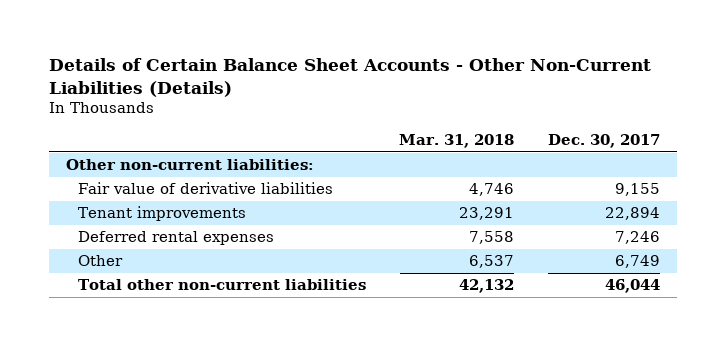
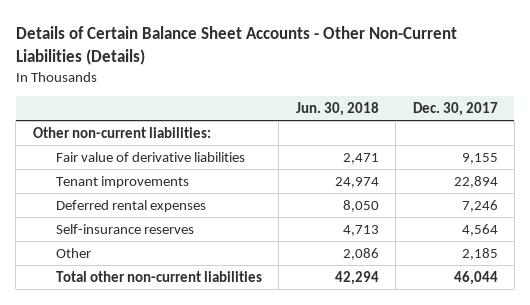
- | Mar. 31, 2018 | Dec. 30, 2017
+ | Jun. 30, 2018 | Dec. 30, 2017
- Other | 6,537 | 6,749
+ Self-insurance reserves | 4,713 | 4,564
+ Other | 2,086 | 2,185

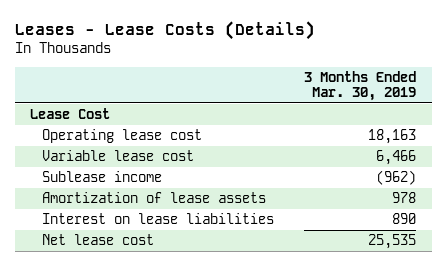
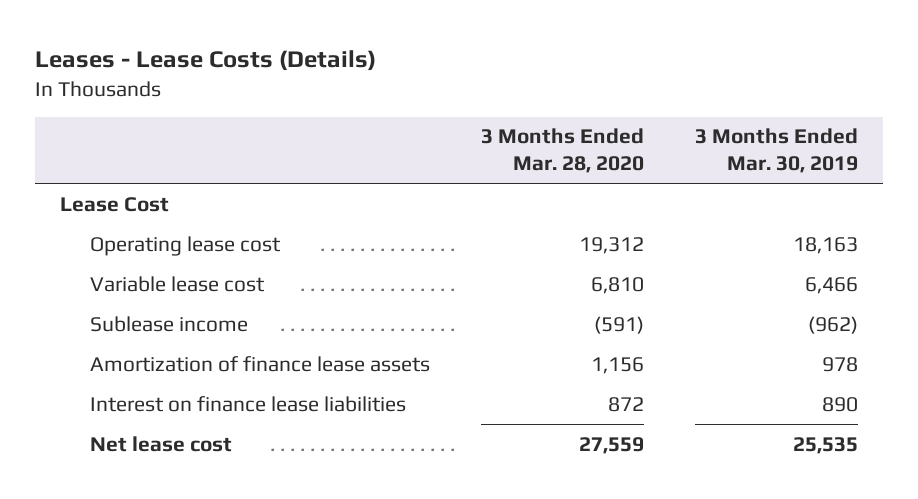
- | 3 Months Ended Mar. 30, 2019
+ | 3 Months Ended Mar. 28, 2020 | 3 Months Ended Mar. 30, 2019
- Amortization of lease assets | 978
- Interest on lease liabilities | 890
+ Amortization of finance lease assets | 1,156 | 978
+ Interest on finance lease liabilities | 872 | 890

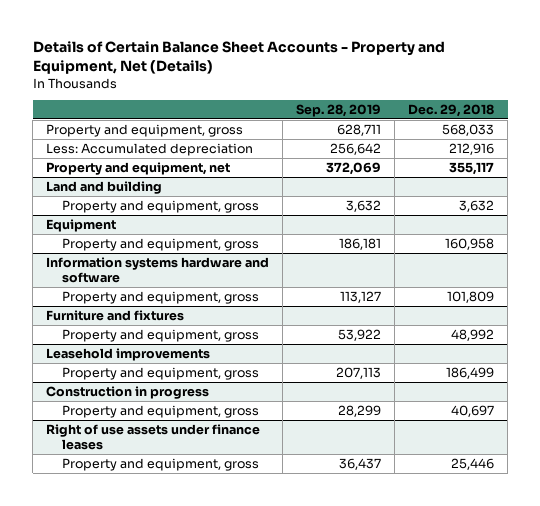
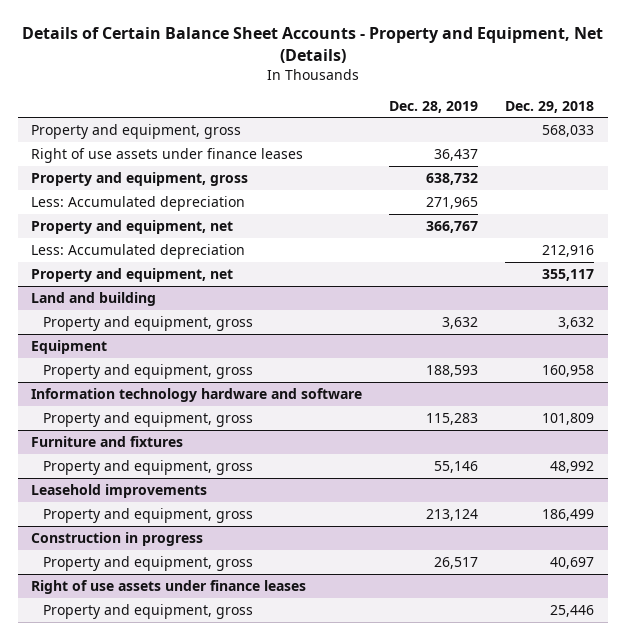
- | Sep. 28, 2019 | Dec. 29, 2018
+ | Dec. 28, 2019 | Dec. 29, 2018
+ Right of use assets under finance leases | 36,437 |
+ Property and equipment, gross | 638,732 |
+ Less: Accumulated depreciation | 271,965 |
+ Property and equipment, net | 366,767 |
- Information systems hardware and software
+ Information technology hardware and software

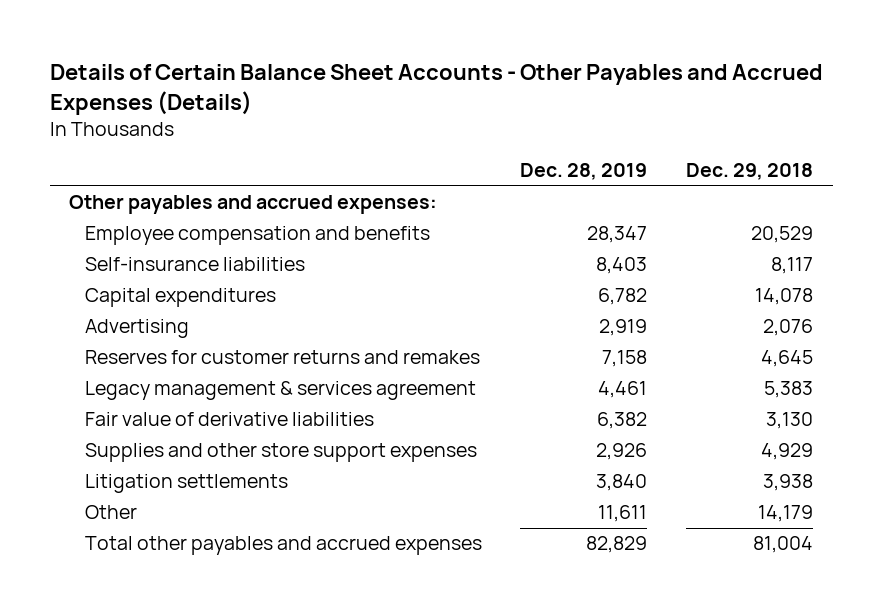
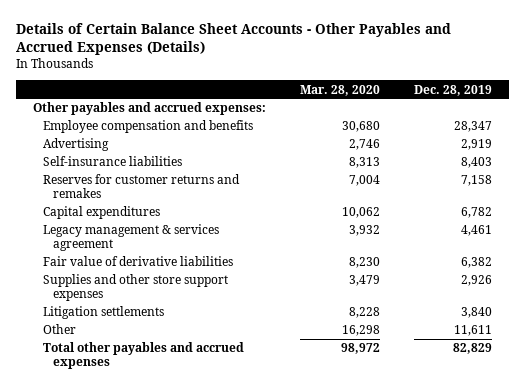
- | Dec. 28, 2019 | Dec. 29, 2018
+ | Mar. 28, 2020 | Dec. 28, 2019
moved down: Self-insurance liabilities | 8,313 | 8,403
moved down: Capital expenditures | 10,062 | 6,782

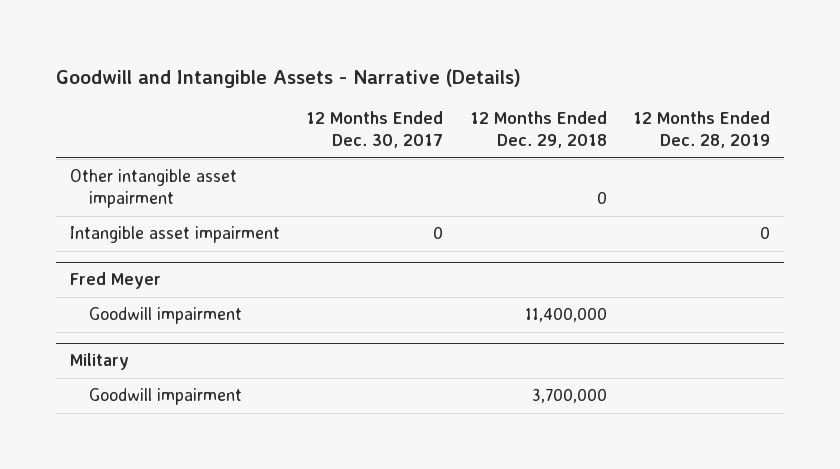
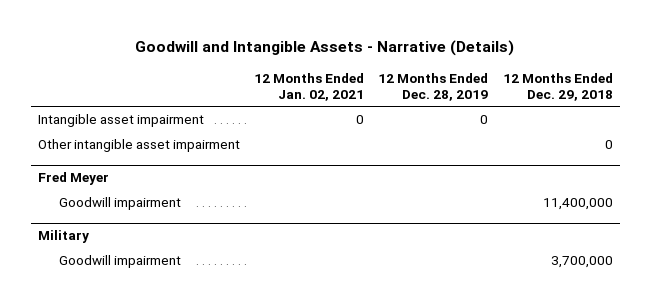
- | 12 Months Ended Dec. 30, 2017 | 12 Months Ended Dec. 29, 2018 | 12 Months Ended Dec. 28, 2019
+ | 12 Months Ended Jan. 02, 2021 | 12 Months Ended Dec. 28, 2019 | 12 Months Ended Dec. 29, 2018
moved down: Other intangible asset impairment | | | 0

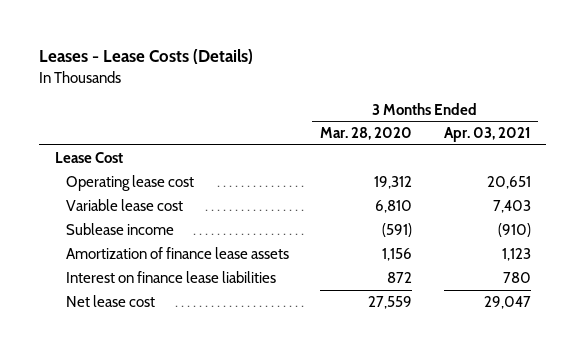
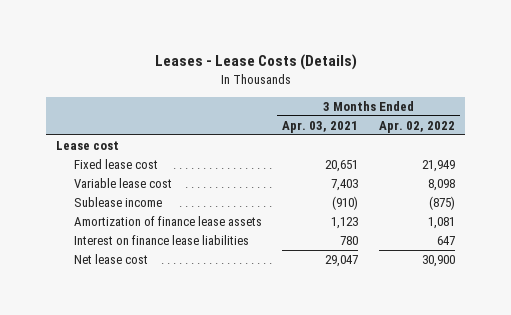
- | 3 Months Ended Mar. 28, 2020 | 3 Months Ended Apr. 03, 2021
+ | 3 Months Ended Apr. 03, 2021 | 3 Months Ended Apr. 02, 2022
- Lease Cost
- Operating lease cost | 19,312 | 20,651
+ Lease cost
+ Fixed lease cost | 20,651 | 21,949

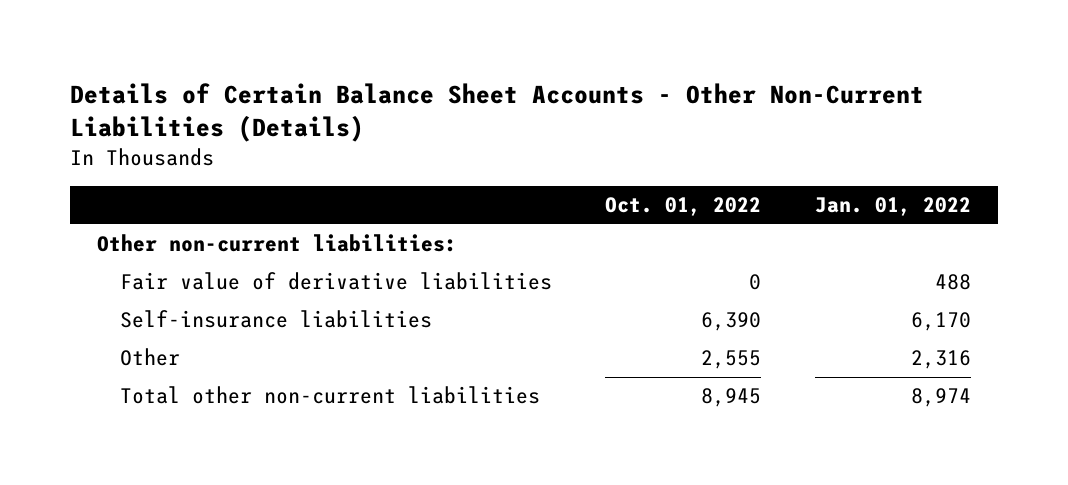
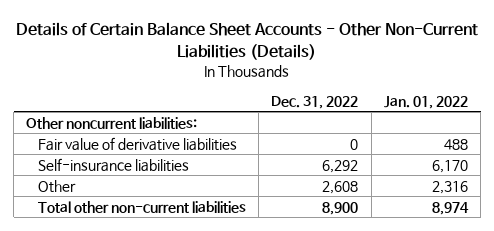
- | Oct. 01, 2022 | Jan. 01, 2022
+ | Dec. 31, 2022 | Jan. 01, 2022
- Other non-current liabilities:
+ Other noncurrent liabilities:

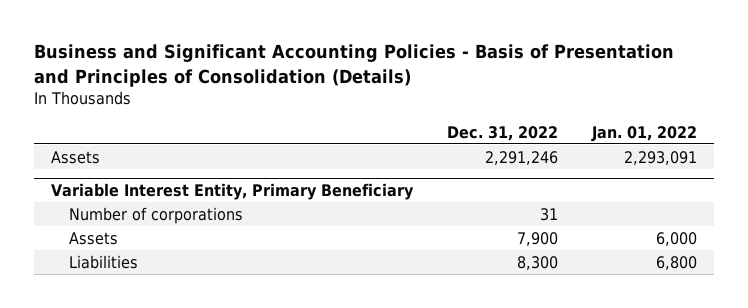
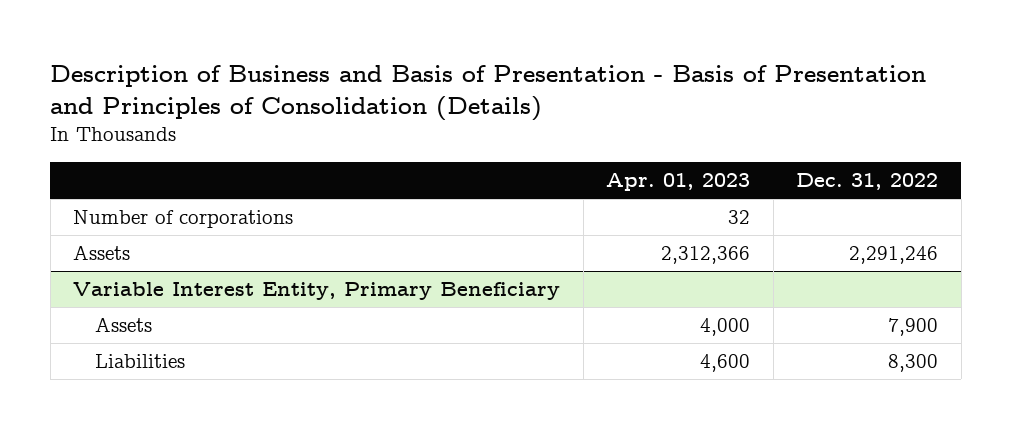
- Business and Significant Accounting Policies - Basis of Presentation and Principles of Consolidation (Details)
+ Description of Business and Basis of Presentation - Basis of Presentation and Principles of Consolidation (Details)
- | Dec. 31, 2022 | Jan. 01, 2022
+ | Apr. 01, 2023 | Dec. 31, 2022
+ Number of corporations | 32 |
@ Variable Interest Entity, Primary Beneficiary
- Number of corporations | 31 |

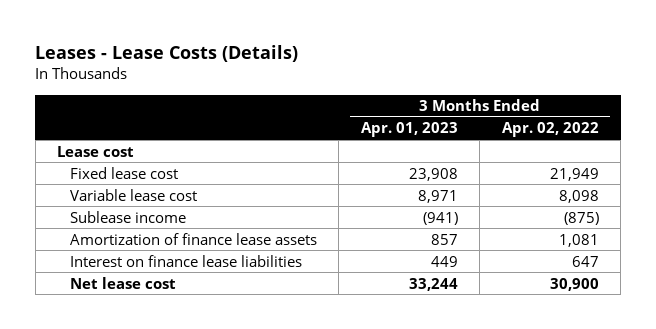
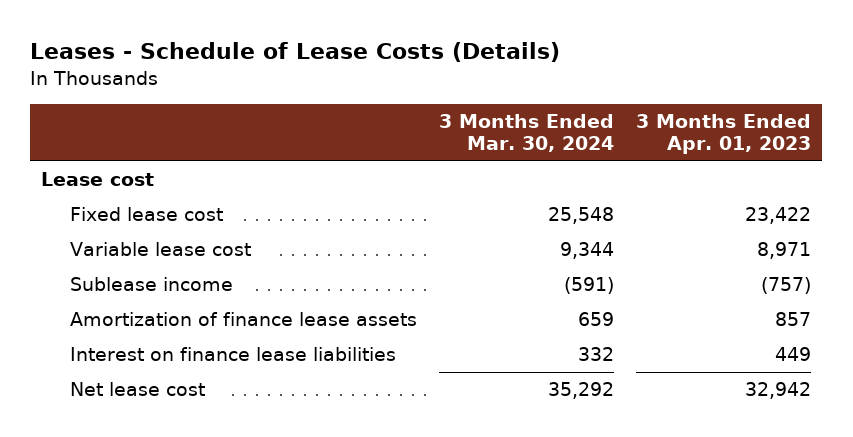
- Leases - Lease Costs (Details)
+ Leases - Schedule of Lease Costs (Details)
- | 3 Months Ended Apr. 01, 2023 | 3 Months Ended Apr. 02, 2022
+ | 3 Months Ended Mar. 30, 2024 | 3 Months Ended Apr. 01, 2023
- Fixed lease cost | 23,908 | 21,949
+ Fixed lease cost | 25,548 | 23,422
- Sublease income | (941) | (875)
+ Sublease income | (591) | (757)
- Net lease cost | 33,244 | 30,900
+ Net lease cost | 35,292 | 32,942

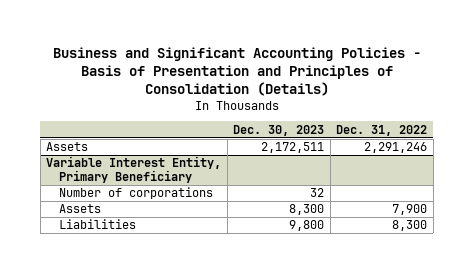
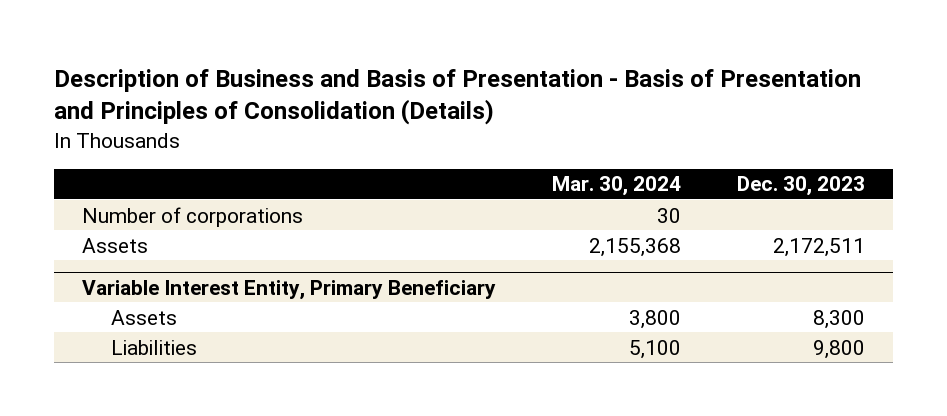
- Business and Significant Accounting Policies - Basis of Presentation and Principles of Consolidation (Details)
+ Description of Business and Basis of Presentation - Basis of Presentation and Principles of Consolidation (Details)
- | Dec. 30, 2023 | Dec. 31, 2022
+ | Mar. 30, 2024 | Dec. 30, 2023
+ Number of corporations | 30 |
@ Variable Interest Entity, Primary Beneficiary
- Number of corporations | 32 |

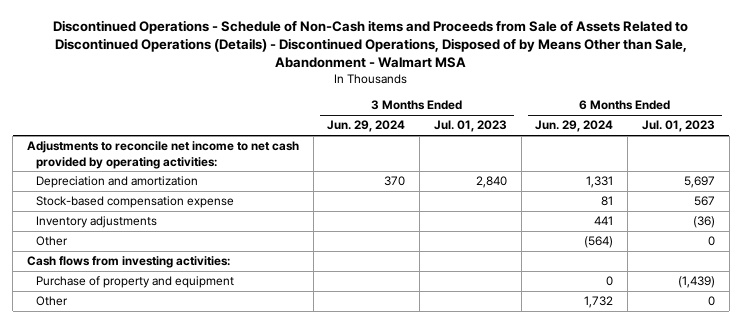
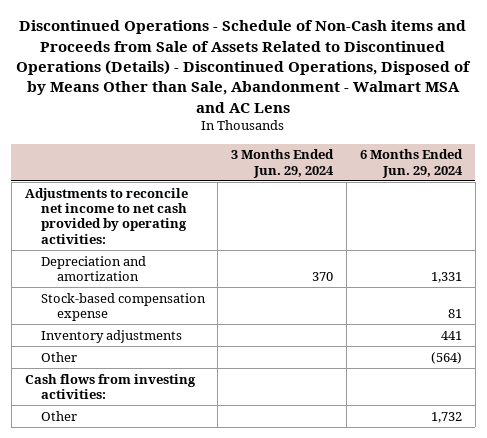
- Discontinued Operations - Schedule of Non-Cash items and Proceeds from Sale of Assets Related to Discontinued Operations (Details) - Discontinued Operations, Disposed of by Means Other than Sale, Abandonment - Walmart MSA
+ Discontinued Operations - Schedule of Non-Cash items and Proceeds from Sale of Assets Related to Discontinued Operations (Details) - Discontinued Operations, Disposed of by Means Other than Sale, Abandonment - Walmart MSA and AC Lens
- | 3 Months Ended Jun. 29, 2024 | 3 Months Ended Jul. 01, 2023 | 6 Months Ended Jun. 29, 2024 | 6 Months Ended Jul. 01, 2023
+ | 3 Months Ended Jun. 29, 2024 | 6 Months Ended Jun. 29, 2024
- Purchase of property and equipment | | | 0 | (1,439)

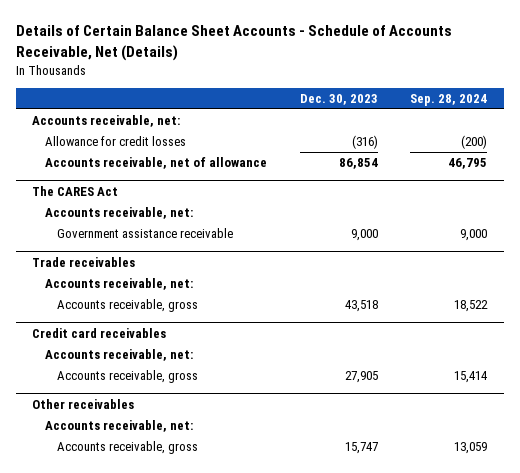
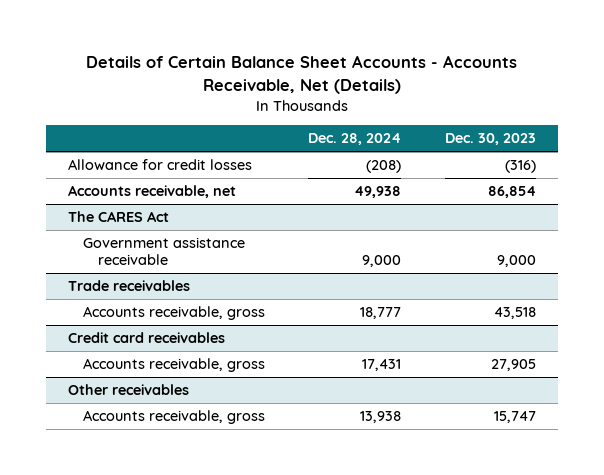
- Details of Certain Balance Sheet Accounts - Schedule of Accounts Receivable, Net (Details)
+ Details of Certain Balance Sheet Accounts - Accounts Receivable, Net (Details)
- | Dec. 30, 2023 | Sep. 28, 2024
+ | Dec. 28, 2024 | Dec. 30, 2023
- Accounts receivable, net:
- Accounts receivable, net of allowance | 86,854 | 46,795
+ Accounts receivable, net | 49,938 | 86,854
@ The CARES Act
- Accounts receivable, net:
@ Trade receivables
- Accounts receivable, net:
@ Credit card receivables
- Accounts receivable, net:
@ Other receivables
- Accounts receivable, net:

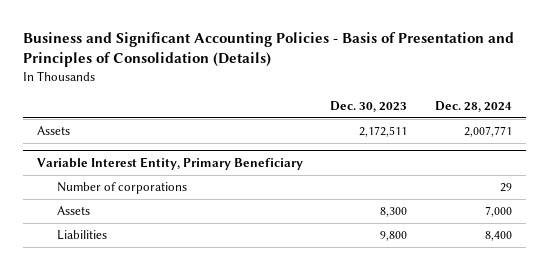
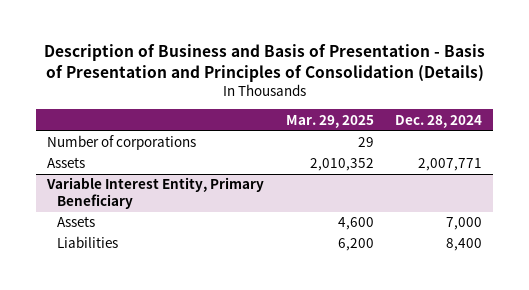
- Business and Significant Accounting Policies - Basis of Presentation and Principles of Consolidation (Details)
+ Description of Business and Basis of Presentation - Basis of Presentation and Principles of Consolidation (Details)
- | Dec. 30, 2023 | Dec. 28, 2024
+ | Mar. 29, 2025 | Dec. 28, 2024
+ Number of corporations | 29 |
@ Variable Interest Entity, Primary Beneficiary
- Number of corporations | | 29

